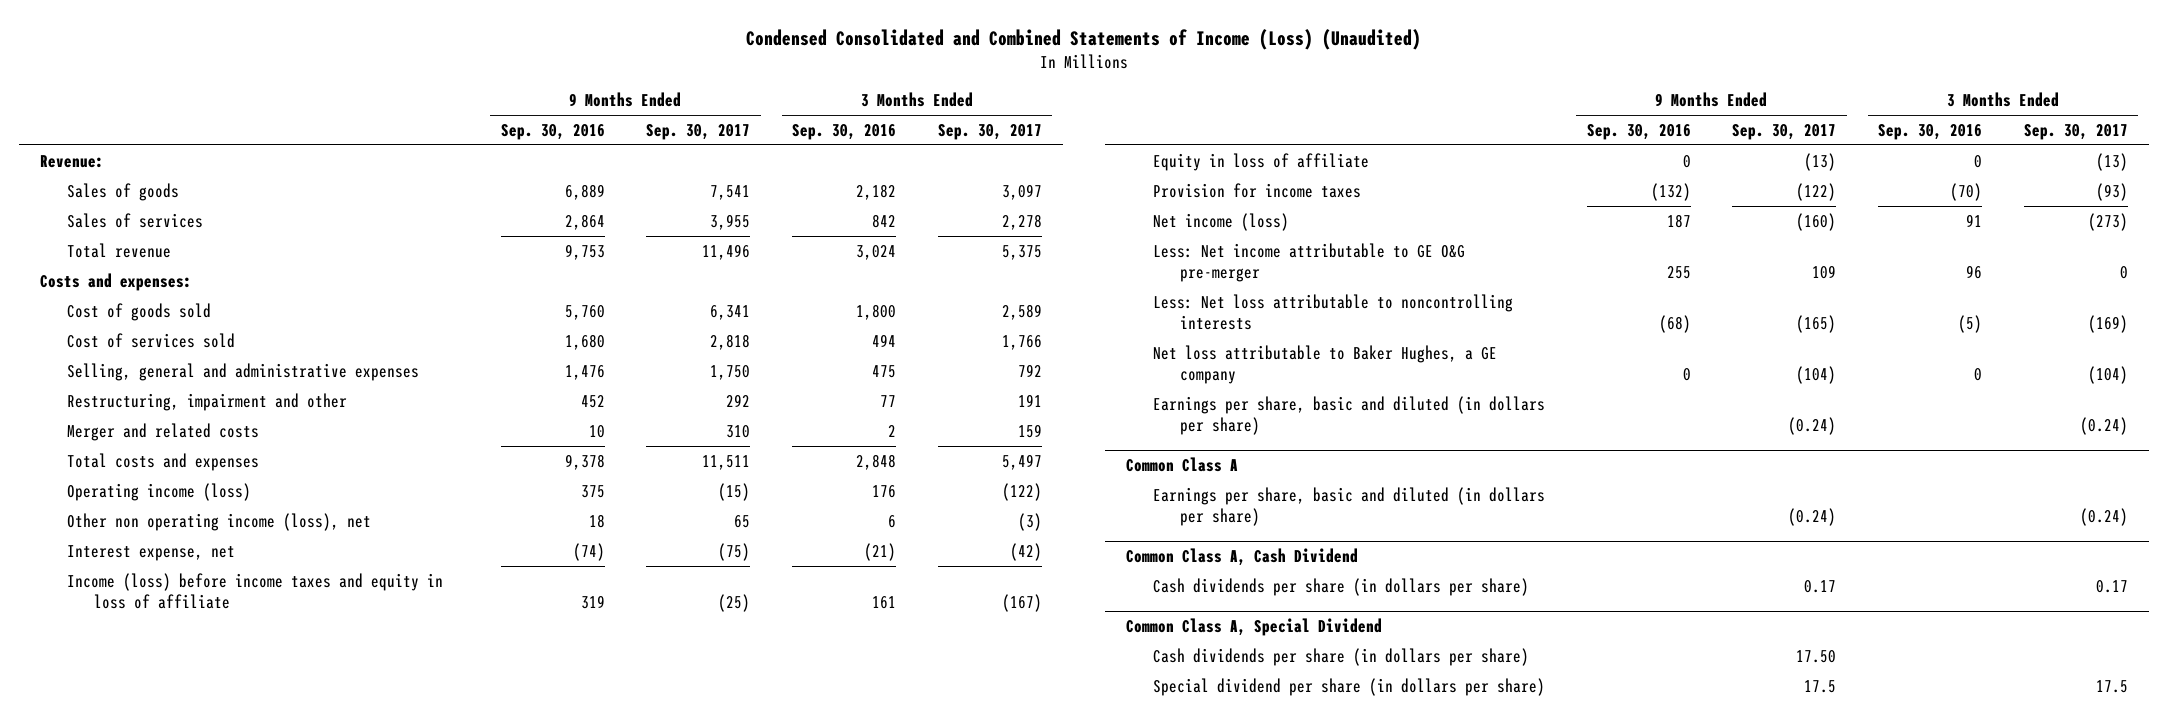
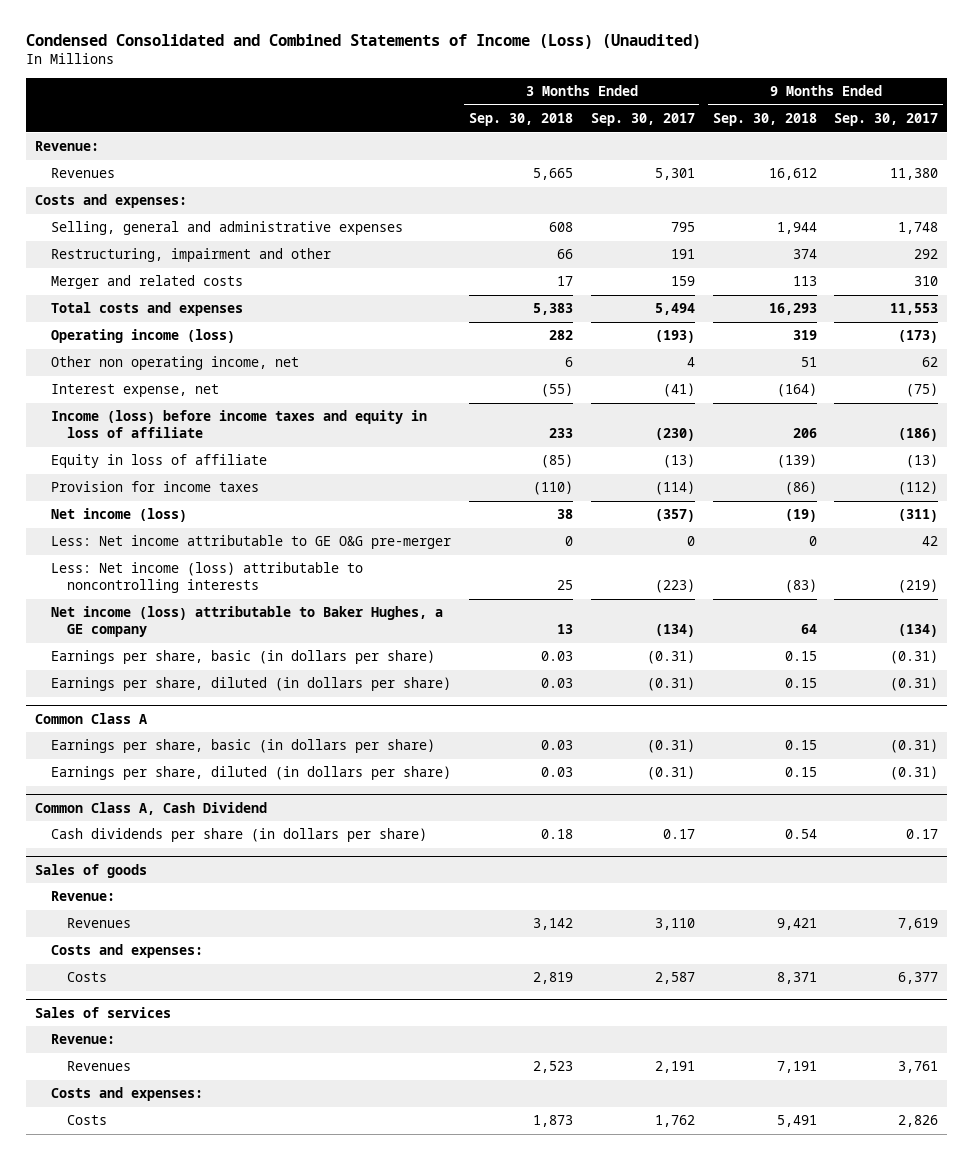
- | 9 Months Ended Sep. 30, 2016 | 9 Months Ended Sep. 30, 2017 | 3 Months Ended Sep. 30, 2016 | 3 Months Ended Sep. 30, 2017
+ | 3 Months Ended Sep. 30, 2018 | 3 Months Ended Sep. 30, 2017 | 9 Months Ended Sep. 30, 2018 | 9 Months Ended Sep. 30, 2017
- Sales of goods | 6,889 | 7,541 | 2,182 | 3,097
- Sales of services | 2,864 | 3,955 | 842 | 2,278
- Total revenue | 9,753 | 11,496 | 3,024 | 5,375
+ Revenues | 5,665 | 5,301 | 16,612 | 11,380
- Cost of goods sold | 5,760 | 6,341 | 1,800 | 2,589
- Cost of services sold | 1,680 | 2,818 | 494 | 1,766
- Selling, general and administrative expenses | 1,476 | 1,750 | 475 | 792
+ Selling, general and administrative expenses | 608 | 795 | 1,944 | 1,748
- Total costs and expenses | 9,378 | 11,511 | 2,848 | 5,497
- Operating income (loss) | 375 | (15) | 176 | (122)
- Other non operating income (loss), net | 18 | 65 | 6 | (3)
- Interest expense, net | (74) | (75) | (21) | (42)
- Income (loss) before income taxes and equity in loss of affiliate | 319 | (25) | 161 | (167)
+ Total costs and expenses | 5,383 | 5,494 | 16,293 | 11,553
+ Operating income (loss) | 282 | (193) | 319 | (173)
+ Other non operating income, net | 6 | 4 | 51 | 62
+ Interest expense, net | (55) | (41) | (164) | (75)
+ Income (loss) before income taxes and equity in loss of affiliate | 233 | (230) | 206 | (186)
- Provision for income taxes | (132) | (122) | (70) | (93)
- Net income (loss) | 187 | (160) | 91 | (273)
- Less: Net income attributable to GE O&G pre-merger | 255 | 109 | 96 | 0
- Less: Net loss attributable to noncontrolling interests | (68) | (165) | (5) | (169)
- Net loss attributable to Baker Hughes, a GE company | 0 | (104) | 0 | (104)
- Earnings per share, basic and diluted (in dollars per share) | | (0.24) | | (0.24)
+ Provision for income taxes | (110) | (114) | (86) | (112)
+ Net income (loss) | 38 | (357) | (19) | (311)
+ Less: Net income attributable to GE O&G pre-merger | 0 | 0 | 0 | 42
+ Less: Net income (loss) attributable to noncontrolling interests | 25 | (223) | (83) | (219)
+ Net income (loss) attributable to Baker Hughes, a GE company | 13 | (134) | 64 | (134)
+ Earnings per share, basic (in dollars per share) | 0.03 | (0.31) | 0.15 | (0.31)
+ Earnings per share, diluted (in dollars per share) | 0.03 | (0.31) | 0.15 | (0.31)
@ Common Class A
- Earnings per share, basic and diluted (in dollars per share) | | (0.24) | | (0.24)
+ Earnings per share, basic (in dollars per share) | 0.03 | (0.31) | 0.15 | (0.31)
+ Earnings per share, diluted (in dollars per share) | 0.03 | (0.31) | 0.15 | (0.31)
- Common Class A, Special Dividend
- Cash dividends per share (in dollars per share) | | 17.50 | |
- Special dividend per share (in dollars per share) | | 17.5 | | 17.5
+ Sales of goods
+ Revenue:
+ Revenues | 3,142 | 3,110 | 9,421 | 7,619
+ Costs and expenses:
+ Costs | 2,819 | 2,587 | 8,371 | 6,377
+ Sales of services
+ Revenue:
+ Revenues | 2,523 | 2,191 | 7,191 | 3,761
+ Costs and expenses:
+ Costs | 1,873 | 1,762 | 5,491 | 2,826

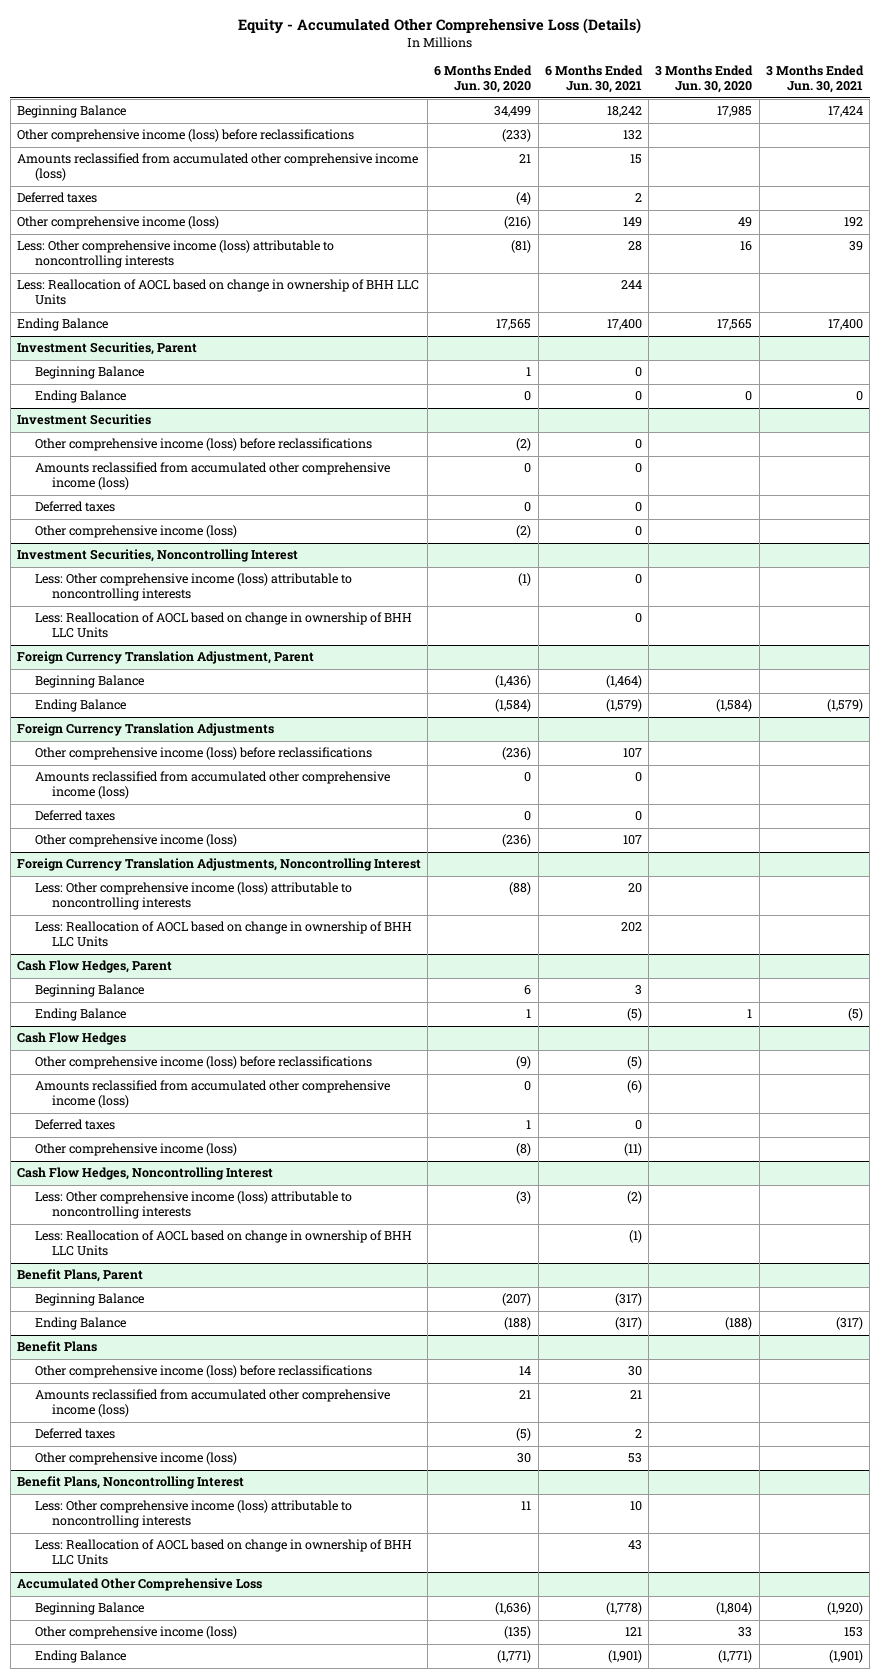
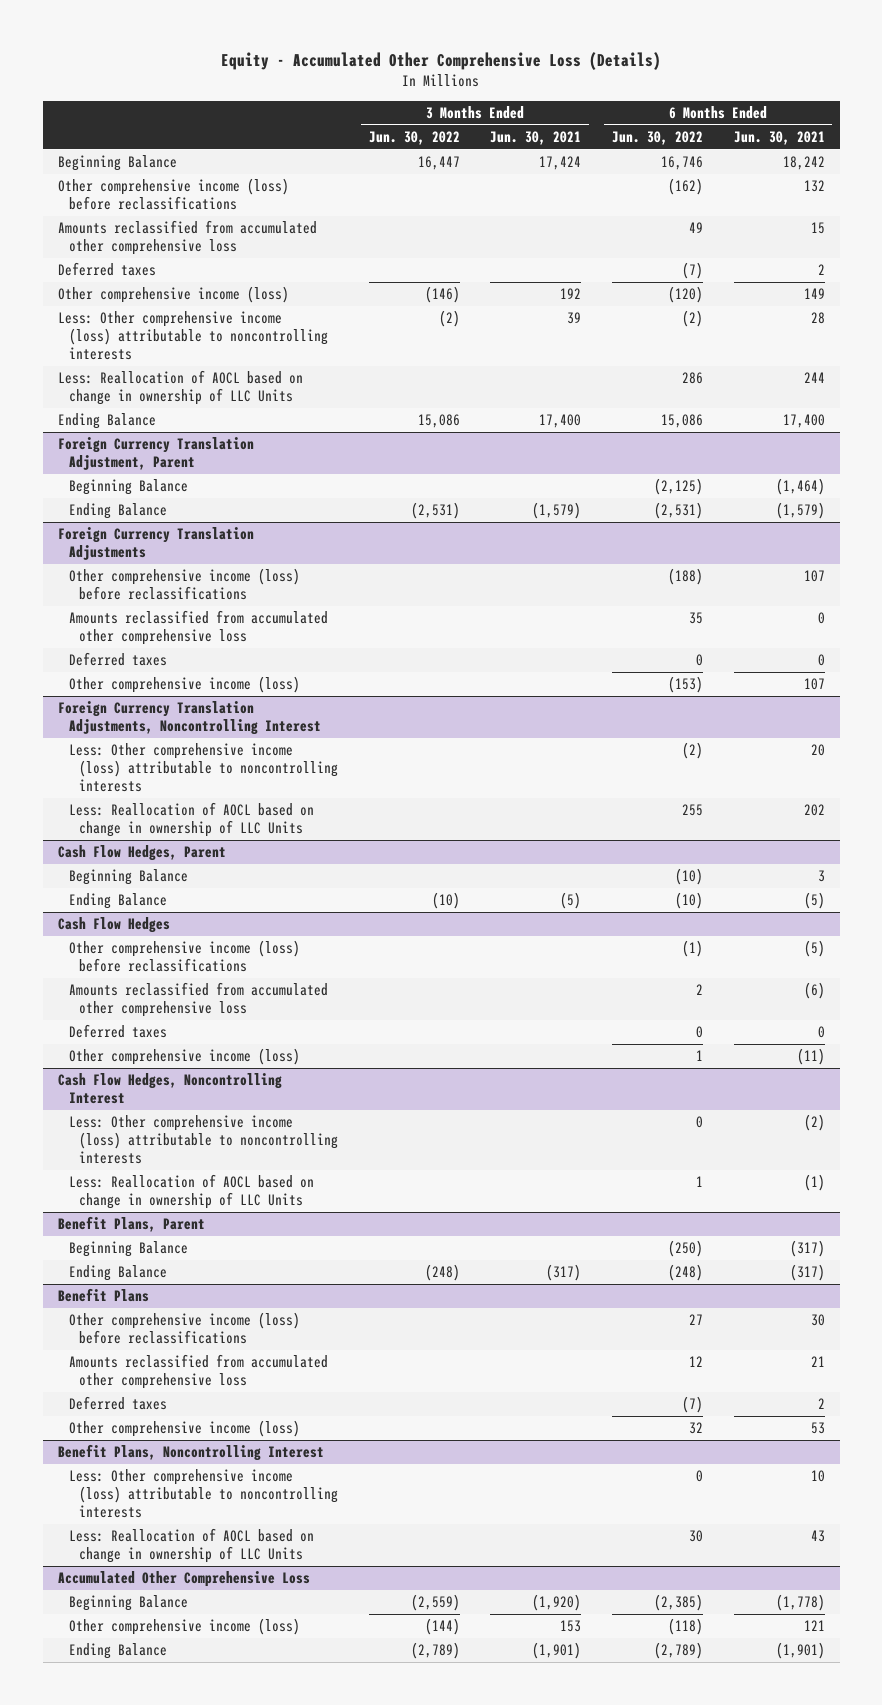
- | 6 Months Ended Jun. 30, 2020 | 6 Months Ended Jun. 30, 2021 | 3 Months Ended Jun. 30, 2020 | 3 Months Ended Jun. 30, 2021
+ | 3 Months Ended Jun. 30, 2022 | 3 Months Ended Jun. 30, 2021 | 6 Months Ended Jun. 30, 2022 | 6 Months Ended Jun. 30, 2021
- Amounts reclassified from accumulated other comprehensive income (loss) | 21 | 15 | |
+ Amounts reclassified from accumulated other comprehensive loss | | | 49 | 15
- Less: Reallocation of AOCL based on change in ownership of BHH LLC Units | | 244 | |
+ Less: Reallocation of AOCL based on change in ownership of LLC Units | | | 286 | 244
- Investment Securities, Parent
- Beginning Balance | 1 | 0 | |
- Ending Balance | 0 | 0 | 0 | 0
- Investment Securities
- Other comprehensive income (loss) before reclassifications | (2) | 0 | |
- Amounts reclassified from accumulated other comprehensive income (loss) | 0 | 0 | |
- Deferred taxes | 0 | 0 | |
- Other comprehensive income (loss) | (2) | 0 | |
- Investment Securities, Noncontrolling Interest
- Less: Other comprehensive income (loss) attributable to noncontrolling interests | (1) | 0 | |
- Less: Reallocation of AOCL based on change in ownership of BHH LLC Units | | 0 | |
@ Foreign Currency Translation Adjustments
- Amounts reclassified from accumulated other comprehensive income (loss) | 0 | 0 | |
+ Amounts reclassified from accumulated other comprehensive loss | | | 35 | 0
@ Foreign Currency Translation Adjustments, Noncontrolling Interest
- Less: Reallocation of AOCL based on change in ownership of BHH LLC Units | | 202 | |
+ Less: Reallocation of AOCL based on change in ownership of LLC Units | | | 255 | 202
@ Cash Flow Hedges
- Amounts reclassified from accumulated other comprehensive income (loss) | 0 | (6) | |
+ Amounts reclassified from accumulated other comprehensive loss | | | 2 | (6)
@ Cash Flow Hedges, Noncontrolling Interest
- Less: Reallocation of AOCL based on change in ownership of BHH LLC Units | | (1) | |
+ Less: Reallocation of AOCL based on change in ownership of LLC Units | | | 1 | (1)
@ Benefit Plans
- Amounts reclassified from accumulated other comprehensive income (loss) | 21 | 21 | |
+ Amounts reclassified from accumulated other comprehensive loss | | | 12 | 21
@ Benefit Plans, Noncontrolling Interest
- Less: Reallocation of AOCL based on change in ownership of BHH LLC Units | | 43 | |
+ Less: Reallocation of AOCL based on change in ownership of LLC Units | | | 30 | 43

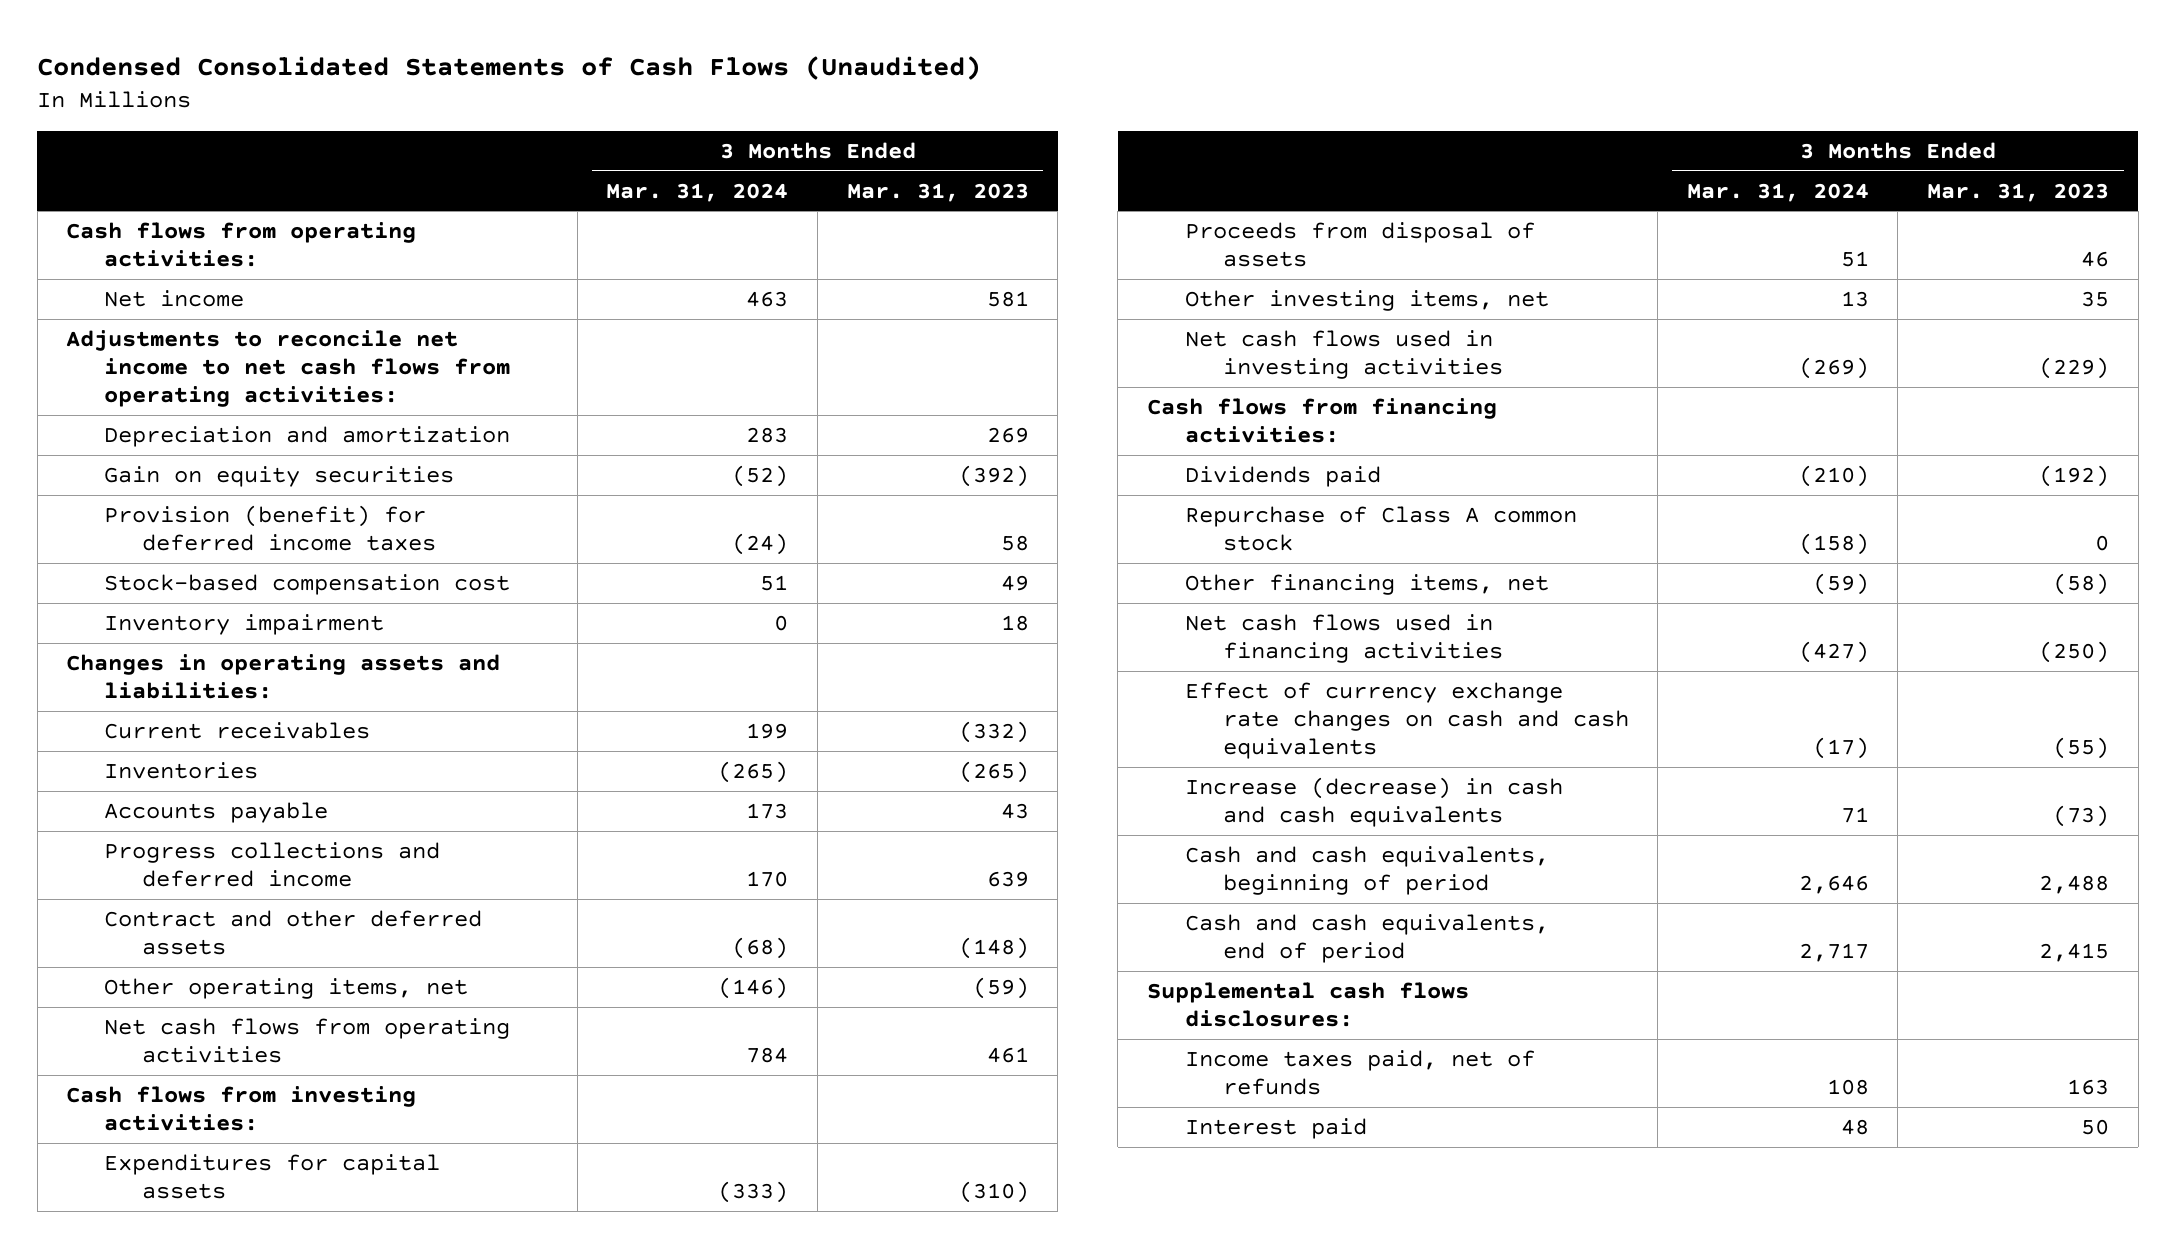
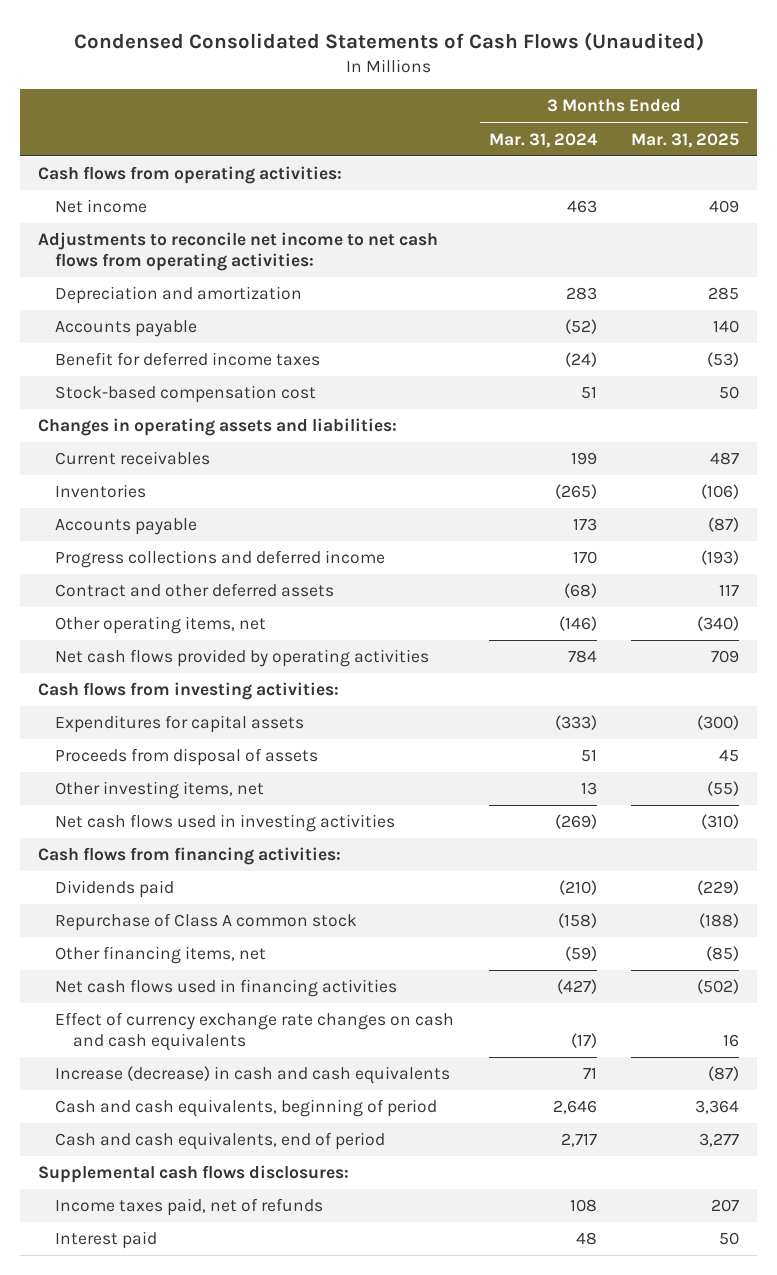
- | 3 Months Ended Mar. 31, 2024 | 3 Months Ended Mar. 31, 2023
+ | 3 Months Ended Mar. 31, 2024 | 3 Months Ended Mar. 31, 2025
- Gain on equity securities | (52) | (392)
- Provision (benefit) for deferred income taxes | (24) | 58
+ Accounts payable | (52) | 140
+ Benefit for deferred income taxes | (24) | (53)
- Inventory impairment | 0 | 18
- Net cash flows from operating activities | 784 | 461
+ Net cash flows provided by operating activities | 784 | 709

